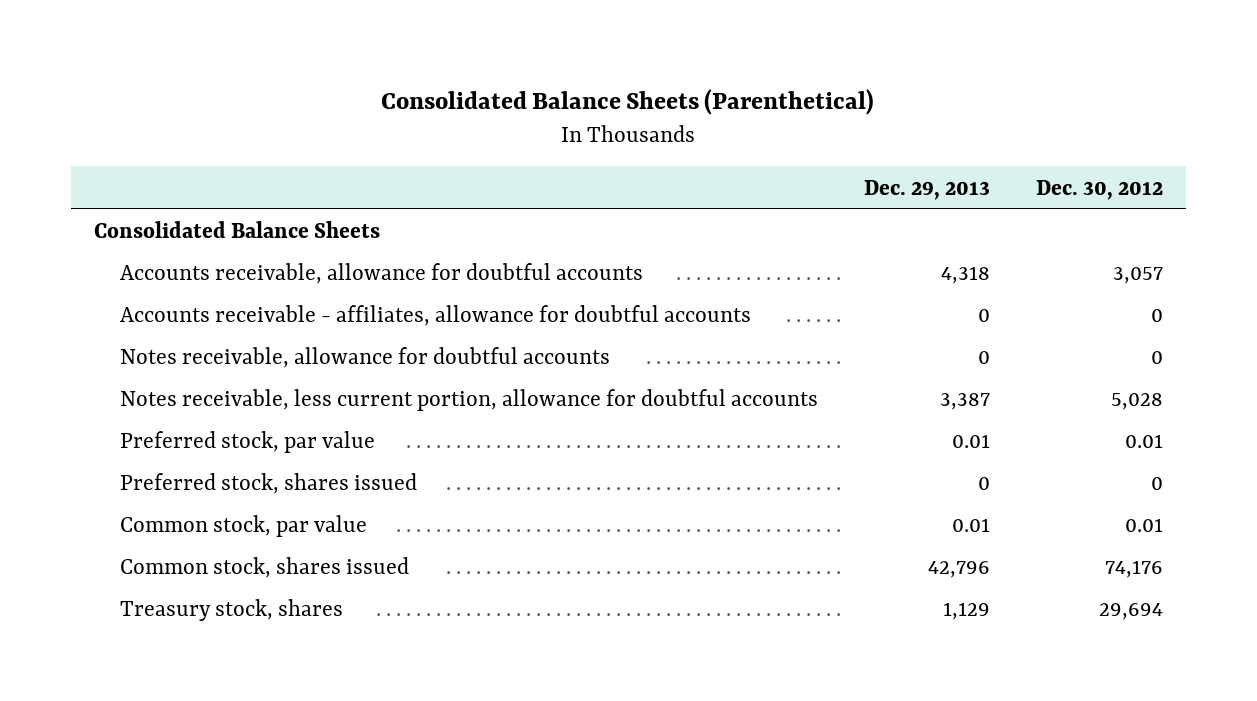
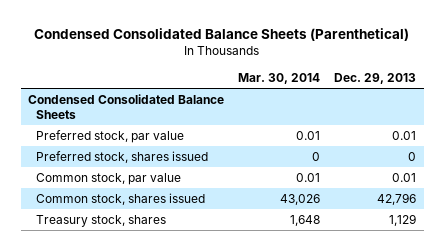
- Consolidated Balance Sheets (Parenthetical)
+ Condensed Consolidated Balance Sheets (Parenthetical)
- | Dec. 29, 2013 | Dec. 30, 2012
+ | Mar. 30, 2014 | Dec. 29, 2013
- Consolidated Balance Sheets
- Accounts receivable, allowance for doubtful accounts | 4,318 | 3,057
- Accounts receivable - affiliates, allowance for doubtful accounts | 0 | 0
- Notes receivable, allowance for doubtful accounts | 0 | 0
- Notes receivable, less current portion, allowance for doubtful accounts | 3,387 | 5,028
+ Condensed Consolidated Balance Sheets

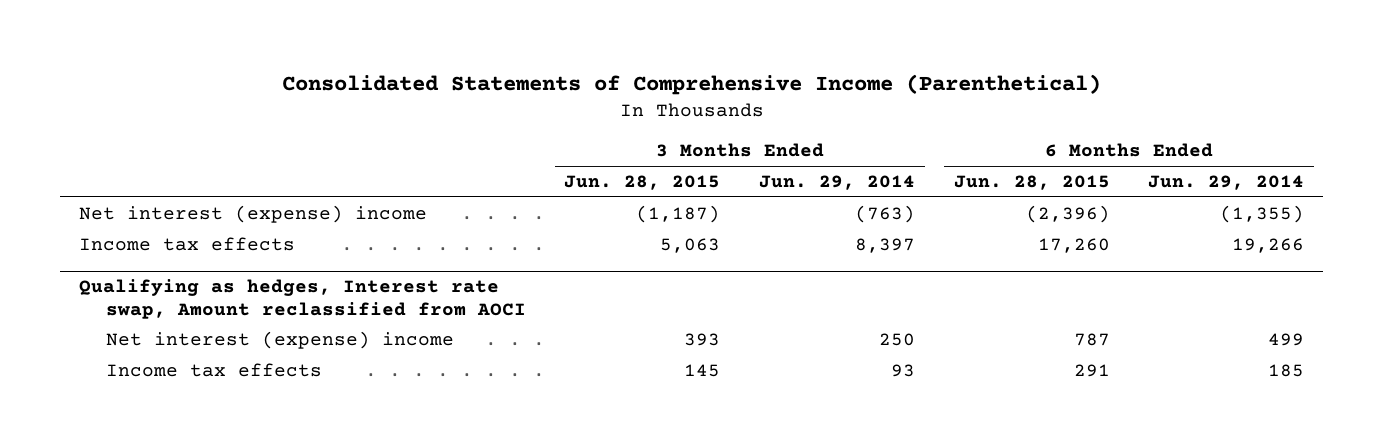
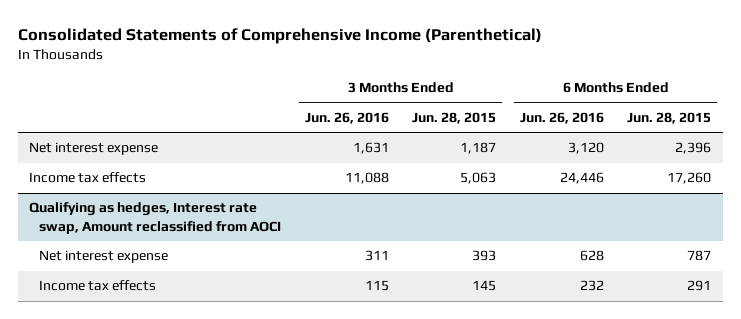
- | 3 Months Ended Jun. 28, 2015 | 3 Months Ended Jun. 29, 2014 | 6 Months Ended Jun. 28, 2015 | 6 Months Ended Jun. 29, 2014
+ | 3 Months Ended Jun. 26, 2016 | 3 Months Ended Jun. 28, 2015 | 6 Months Ended Jun. 26, 2016 | 6 Months Ended Jun. 28, 2015
- Net interest (expense) income | (1,187) | (763) | (2,396) | (1,355)
+ Net interest expense | 1,631 | 1,187 | 3,120 | 2,396
@ Qualifying as hedges, Interest rate swap, Amount reclassified from AOCI
- Net interest (expense) income | 393 | 250 | 787 | 499
+ Net interest expense | 311 | 393 | 628 | 787

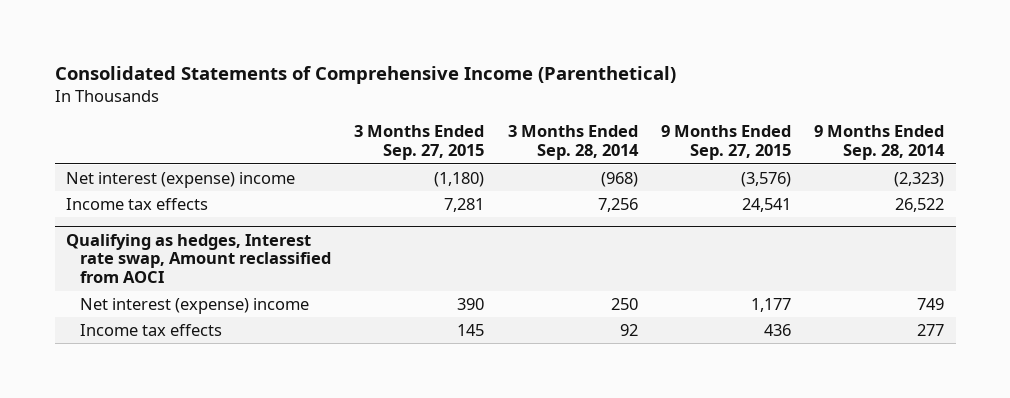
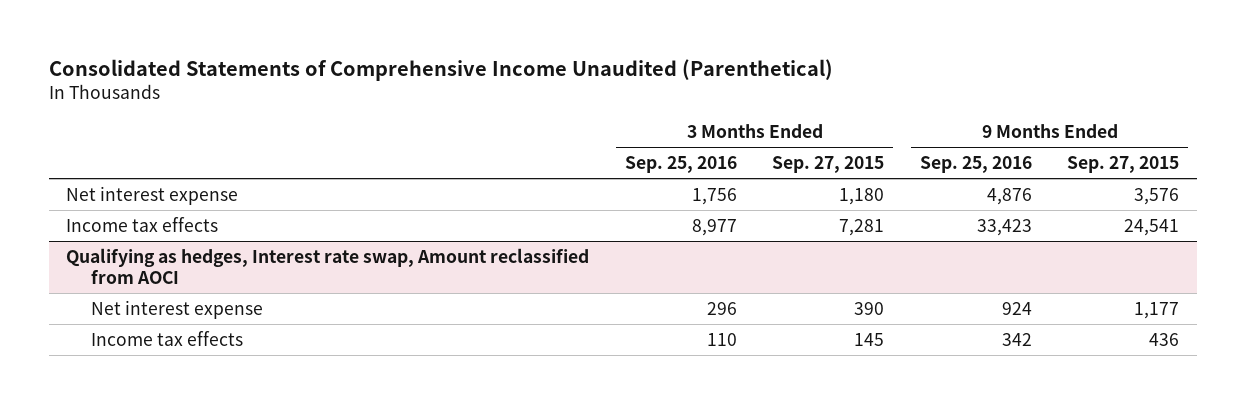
- Consolidated Statements of Comprehensive Income (Parenthetical)
+ Consolidated Statements of Comprehensive Income Unaudited (Parenthetical)
- | 3 Months Ended Sep. 27, 2015 | 3 Months Ended Sep. 28, 2014 | 9 Months Ended Sep. 27, 2015 | 9 Months Ended Sep. 28, 2014
+ | 3 Months Ended Sep. 25, 2016 | 3 Months Ended Sep. 27, 2015 | 9 Months Ended Sep. 25, 2016 | 9 Months Ended Sep. 27, 2015
- Net interest (expense) income | (1,180) | (968) | (3,576) | (2,323)
+ Net interest expense | 1,756 | 1,180 | 4,876 | 3,576
@ Qualifying as hedges, Interest rate swap, Amount reclassified from AOCI
- Net interest (expense) income | 390 | 250 | 1,177 | 749
+ Net interest expense | 296 | 390 | 924 | 1,177

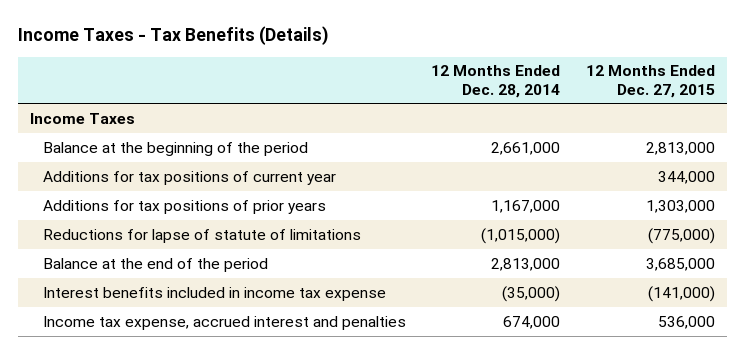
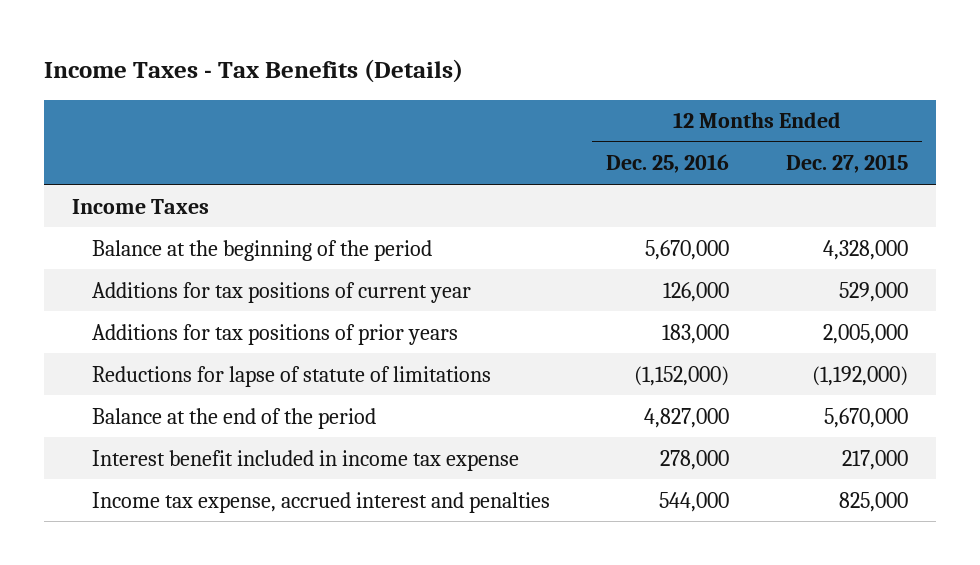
- | 12 Months Ended Dec. 28, 2014 | 12 Months Ended Dec. 27, 2015
+ | 12 Months Ended Dec. 25, 2016 | 12 Months Ended Dec. 27, 2015
- Balance at the beginning of the period | 2,661,000 | 2,813,000
- Additions for tax positions of current year | | 344,000
- Additions for tax positions of prior years | 1,167,000 | 1,303,000
- Reductions for lapse of statute of limitations | (1,015,000) | (775,000)
- Balance at the end of the period | 2,813,000 | 3,685,000
- Interest benefits included in income tax expense | (35,000) | (141,000)
- Income tax expense, accrued interest and penalties | 674,000 | 536,000
+ Balance at the beginning of the period | 5,670,000 | 4,328,000
+ Additions for tax positions of current year | 126,000 | 529,000
+ Additions for tax positions of prior years | 183,000 | 2,005,000
+ Reductions for lapse of statute of limitations | (1,152,000) | (1,192,000)
+ Balance at the end of the period | 4,827,000 | 5,670,000
+ Interest benefit included in income tax expense | 278,000 | 217,000
+ Income tax expense, accrued interest and penalties | 544,000 | 825,000

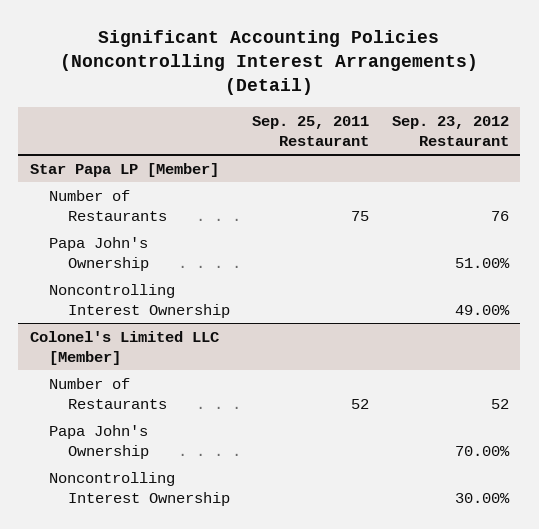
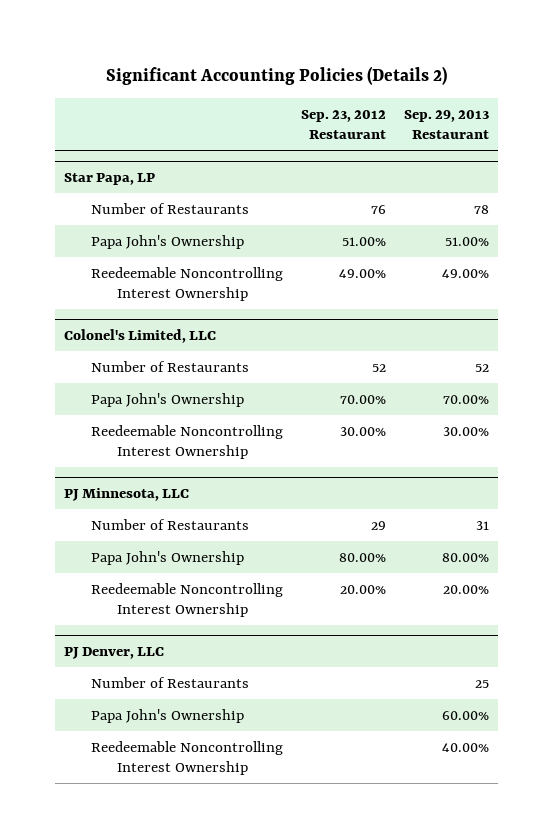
- Significant Accounting Policies (Noncontrolling Interest Arrangements) (Detail)
+ Significant Accounting Policies (Details 2)
- | Sep. 25, 2011 Restaurant | Sep. 23, 2012 Restaurant
+ | Sep. 23, 2012 Restaurant | Sep. 29, 2013 Restaurant
- Star Papa LP [Member]
+ Star Papa, LP
- Noncontrolling Interest Ownership | | 49.00%
- Colonel's Limited LLC [Member]
+ Reedeemable Noncontrolling Interest Ownership | 49.00% | 49.00%
+ Colonel's Limited, LLC
- Noncontrolling Interest Ownership | | 30.00%
+ Reedeemable Noncontrolling Interest Ownership | 30.00% | 30.00%
+ PJ Minnesota, LLC
+ Number of Restaurants | 29 | 31
+ Papa John's Ownership | 80.00% | 80.00%
+ Reedeemable Noncontrolling Interest Ownership | 20.00% | 20.00%
+ PJ Denver, LLC
+ Number of Restaurants | | 25
+ Papa John's Ownership | | 60.00%
+ Reedeemable Noncontrolling Interest Ownership | | 40.00%

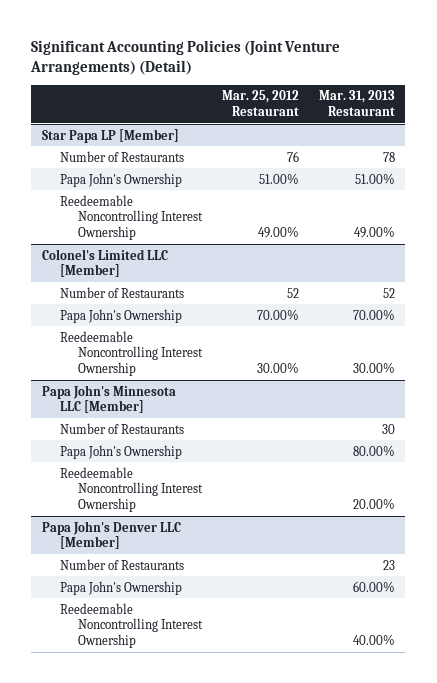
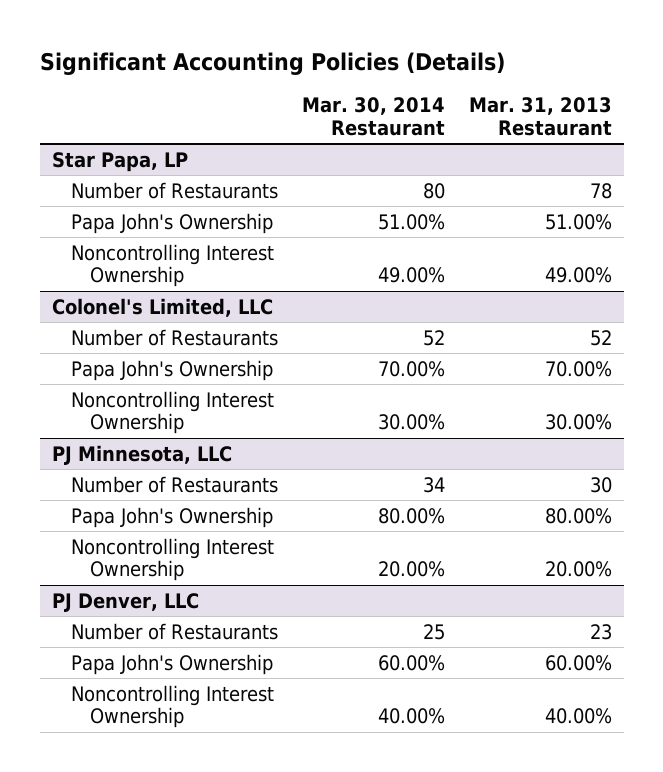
- Significant Accounting Policies (Joint Venture Arrangements) (Detail)
+ Significant Accounting Policies (Details)
- | Mar. 25, 2012 Restaurant | Mar. 31, 2013 Restaurant
+ | Mar. 30, 2014 Restaurant | Mar. 31, 2013 Restaurant
- Star Papa LP [Member]
+ Star Papa, LP
- Reedeemable Noncontrolling Interest Ownership | 49.00% | 49.00%
- Colonel's Limited LLC [Member]
+ Noncontrolling Interest Ownership | 49.00% | 49.00%
+ Colonel's Limited, LLC
- Reedeemable Noncontrolling Interest Ownership | 30.00% | 30.00%
- Papa John's Minnesota LLC [Member]
+ Noncontrolling Interest Ownership | 30.00% | 30.00%
+ PJ Minnesota, LLC
- Reedeemable Noncontrolling Interest Ownership | | 20.00%
- Papa John's Denver LLC [Member]
+ Noncontrolling Interest Ownership | 20.00% | 20.00%
+ PJ Denver, LLC
- Reedeemable Noncontrolling Interest Ownership | | 40.00%
+ Noncontrolling Interest Ownership | 40.00% | 40.00%

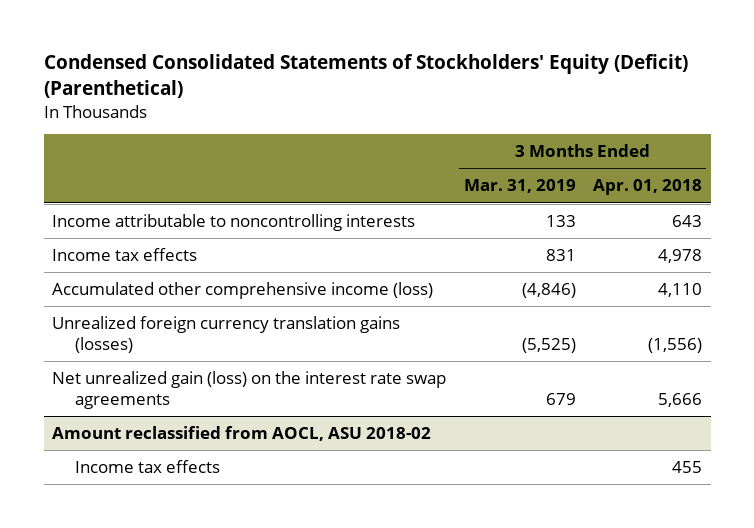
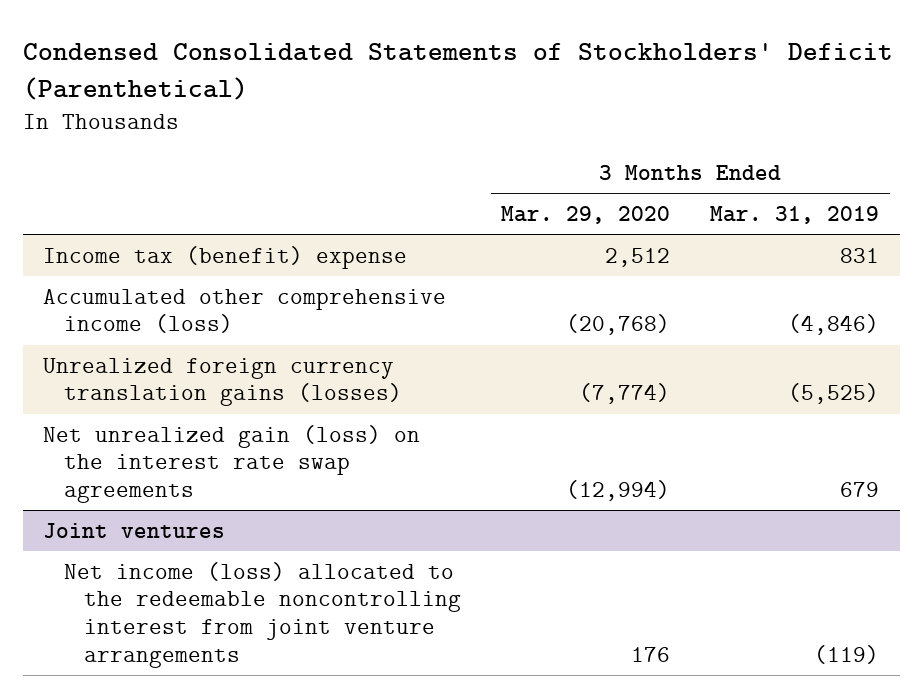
- Condensed Consolidated Statements of Stockholders' Equity (Deficit) (Parenthetical)
+ Condensed Consolidated Statements of Stockholders' Deficit (Parenthetical)
- | 3 Months Ended Mar. 31, 2019 | 3 Months Ended Apr. 01, 2018
+ | 3 Months Ended Mar. 29, 2020 | 3 Months Ended Mar. 31, 2019
- Income attributable to noncontrolling interests | 133 | 643
- Income tax effects | 831 | 4,978
+ Income tax (benefit) expense | 2,512 | 831
- Amount reclassified from AOCL, ASU 2018-02
- Income tax effects | | 455
+ Joint ventures
+ Net income (loss) allocated to the redeemable noncontrolling interest from joint venture arrangements | 176 | (119)

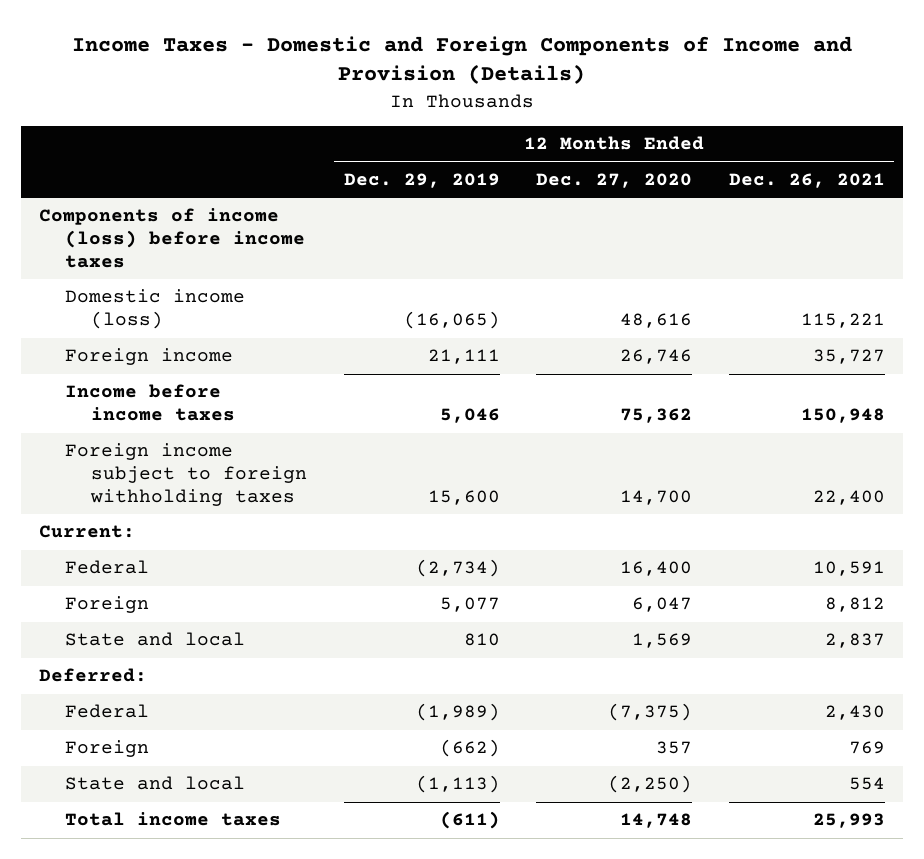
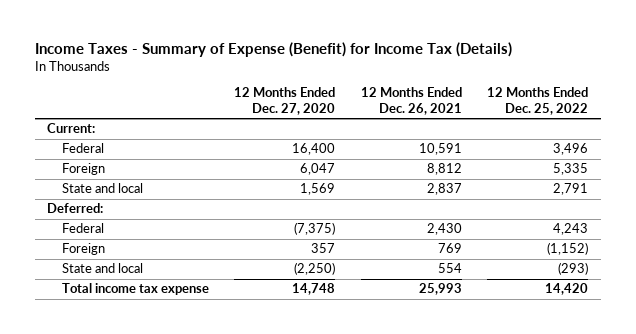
- Income Taxes - Domestic and Foreign Components of Income and Provision (Details)
+ Income Taxes - Summary of Expense (Benefit) for Income Tax (Details)
- | 12 Months Ended Dec. 29, 2019 | 12 Months Ended Dec. 27, 2020 | 12 Months Ended Dec. 26, 2021
+ | 12 Months Ended Dec. 27, 2020 | 12 Months Ended Dec. 26, 2021 | 12 Months Ended Dec. 25, 2022
- Components of income (loss) before income taxes
- Domestic income (loss) | (16,065) | 48,616 | 115,221
- Foreign income | 21,111 | 26,746 | 35,727
- Income before income taxes | 5,046 | 75,362 | 150,948
- Foreign income subject to foreign withholding taxes | 15,600 | 14,700 | 22,400
- Total income taxes | (611) | 14,748 | 25,993
+ Total income tax expense | 14,748 | 25,993 | 14,420

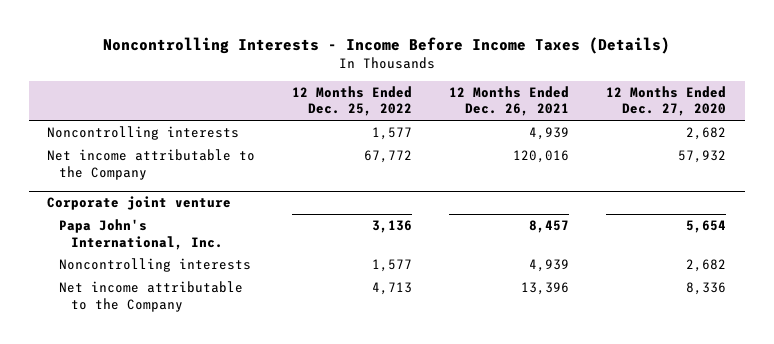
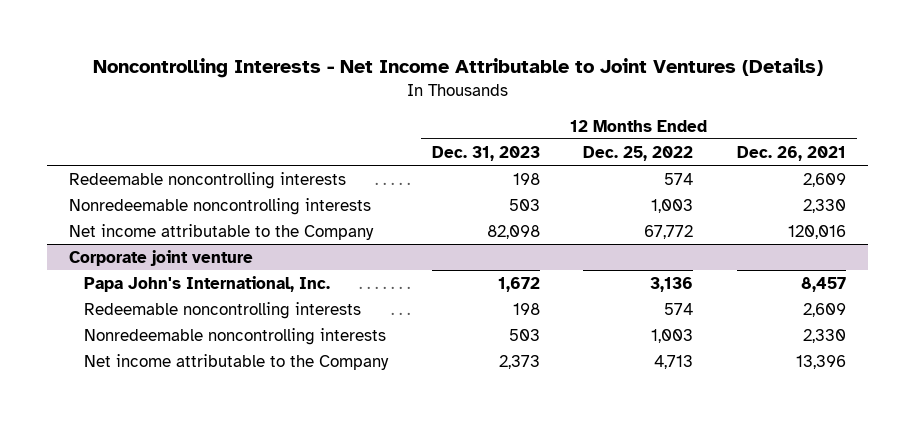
- Noncontrolling Interests - Income Before Income Taxes (Details)
+ Noncontrolling Interests - Net Income Attributable to Joint Ventures (Details)
- | 12 Months Ended Dec. 25, 2022 | 12 Months Ended Dec. 26, 2021 | 12 Months Ended Dec. 27, 2020
+ | 12 Months Ended Dec. 31, 2023 | 12 Months Ended Dec. 25, 2022 | 12 Months Ended Dec. 26, 2021
- Noncontrolling interests | 1,577 | 4,939 | 2,682
+ Redeemable noncontrolling interests | 198 | 574 | 2,609
+ Nonredeemable noncontrolling interests | 503 | 1,003 | 2,330
@ Corporate joint venture
- Noncontrolling interests | 1,577 | 4,939 | 2,682
+ Redeemable noncontrolling interests | 198 | 574 | 2,609
+ Nonredeemable noncontrolling interests | 503 | 1,003 | 2,330

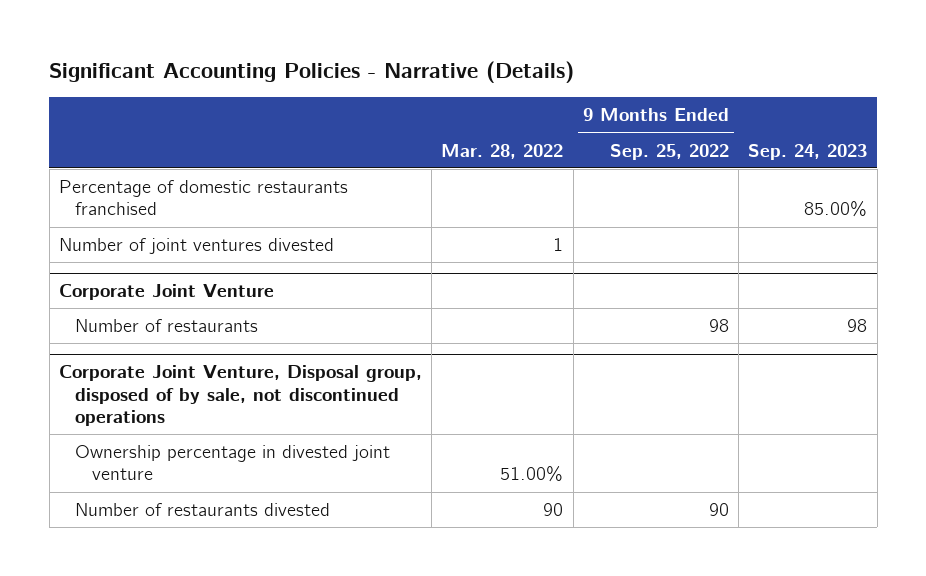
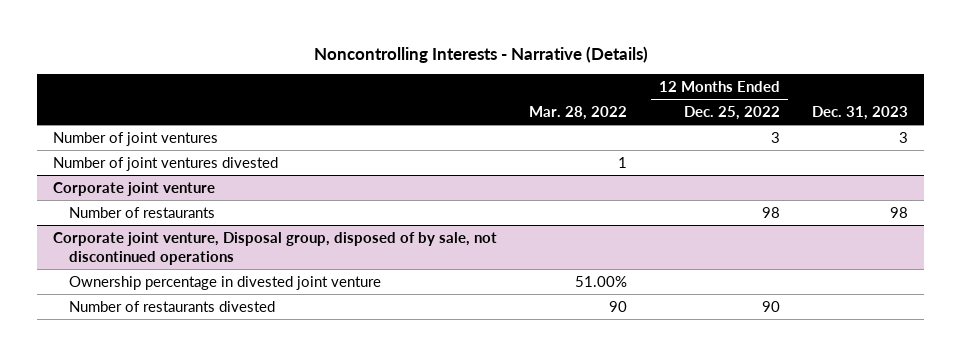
- Significant Accounting Policies - Narrative (Details)
+ Noncontrolling Interests - Narrative (Details)
- | Mar. 28, 2022 | 9 Months Ended Sep. 25, 2022 | Sep. 24, 2023
+ | Mar. 28, 2022 | 12 Months Ended Dec. 25, 2022 | Dec. 31, 2023
- Percentage of domestic restaurants franchised | | | 85.00%
+ Number of joint ventures | | 3 | 3
- Corporate Joint Venture
+ Corporate joint venture
- Corporate Joint Venture, Disposal group, disposed of by sale, not discontinued operations
+ Corporate joint venture, Disposal group, disposed of by sale, not discontinued operations

